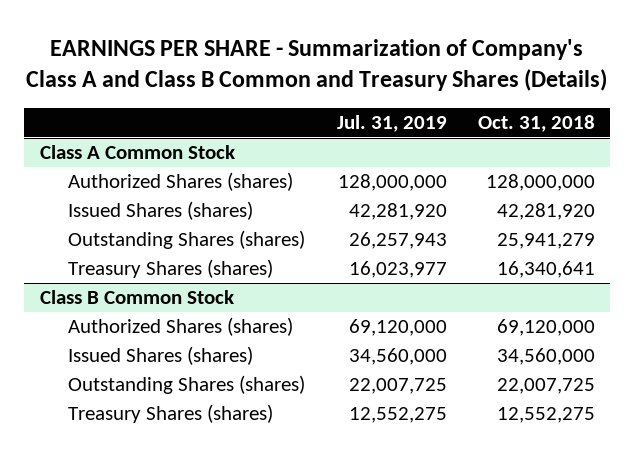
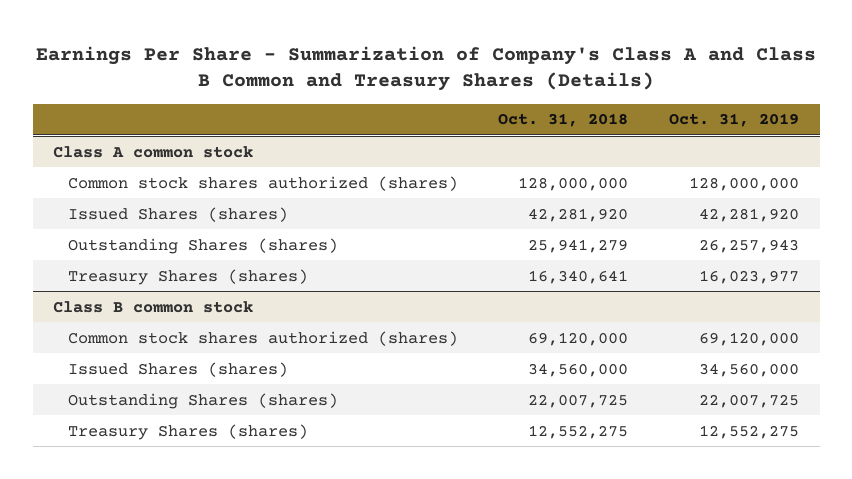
- EARNINGS PER SHARE - Summarization of Company's Class A and Class B Common and Treasury Shares (Details)
+ Earnings Per Share - Summarization of Company's Class A and Class B Common and Treasury Shares (Details)
- | Jul. 31, 2019 | Oct. 31, 2018
+ | Oct. 31, 2018 | Oct. 31, 2019
- Class A Common Stock
- Authorized Shares (shares) | 128,000,000 | 128,000,000
+ Class A common stock
+ Common stock shares authorized (shares) | 128,000,000 | 128,000,000
- Class B Common Stock
- Authorized Shares (shares) | 69,120,000 | 69,120,000
+ Class B common stock
+ Common stock shares authorized (shares) | 69,120,000 | 69,120,000

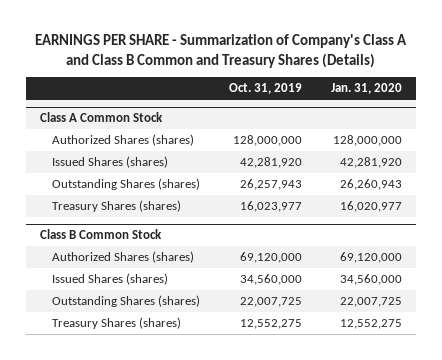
- Earnings Per Share - Summarization of Company's Class A and Class B Common and Treasury Shares (Details)
+ EARNINGS PER SHARE - Summarization of Company's Class A and Class B Common and Treasury Shares (Details)
- | Oct. 31, 2018 | Oct. 31, 2019
+ | Oct. 31, 2019 | Jan. 31, 2020
- Class A common stock
- Common stock shares authorized (shares) | 128,000,000 | 128,000,000
+ Class A Common Stock
+ Authorized Shares (shares) | 128,000,000 | 128,000,000
- Class B common stock
- Common stock shares authorized (shares) | 69,120,000 | 69,120,000
+ Class B Common Stock
+ Authorized Shares (shares) | 69,120,000 | 69,120,000

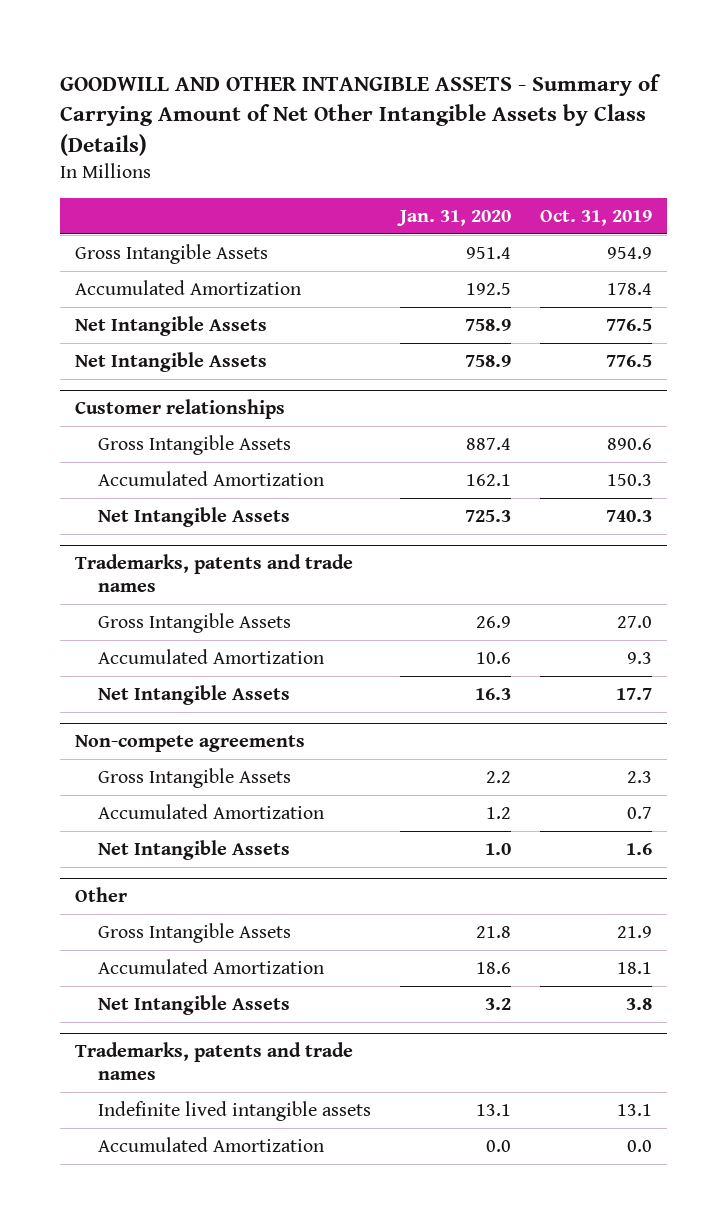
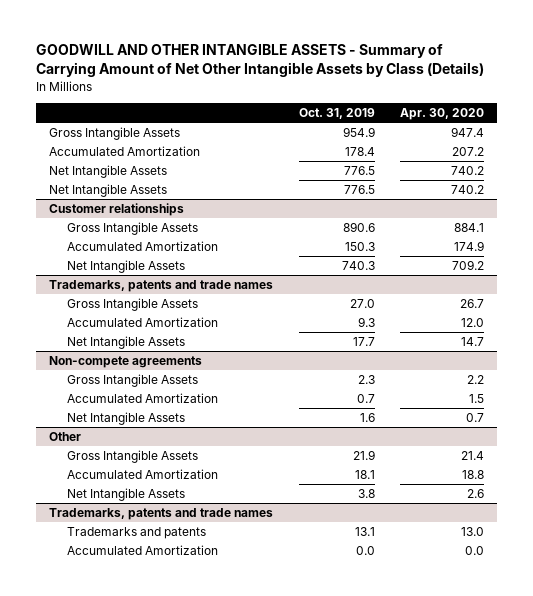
- | Jan. 31, 2020 | Oct. 31, 2019
+ | Oct. 31, 2019 | Apr. 30, 2020
@ Trademarks, patents and trade names
- Indefinite lived intangible assets | 13.1 | 13.1
+ Trademarks and patents | 13.1 | 13.0

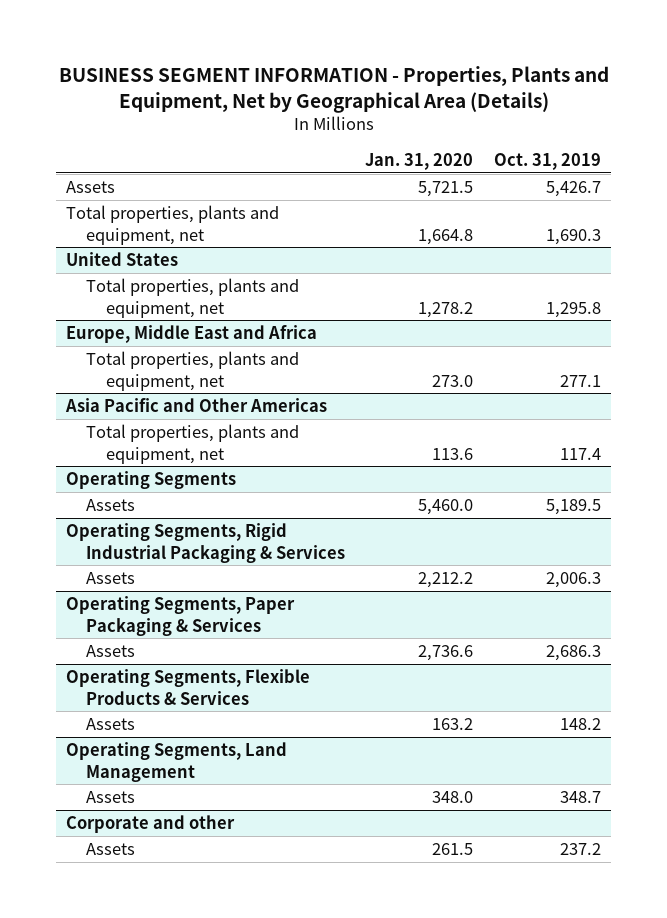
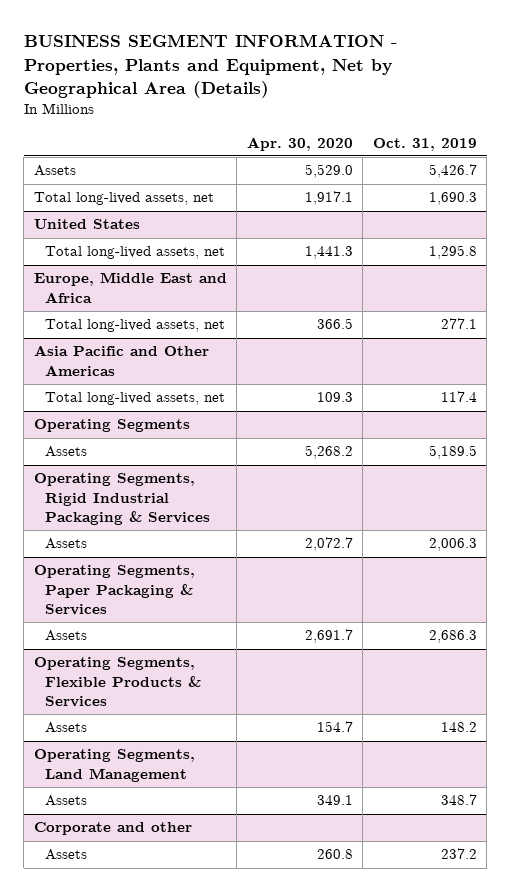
- | Jan. 31, 2020 | Oct. 31, 2019
+ | Apr. 30, 2020 | Oct. 31, 2019
- Total properties, plants and equipment, net | 1,664.8 | 1,690.3
+ Total long-lived assets, net | 1,917.1 | 1,690.3
@ United States
- Total properties, plants and equipment, net | 1,278.2 | 1,295.8
+ Total long-lived assets, net | 1,441.3 | 1,295.8
@ Europe, Middle East and Africa
- Total properties, plants and equipment, net | 273.0 | 277.1
+ Total long-lived assets, net | 366.5 | 277.1
@ Asia Pacific and Other Americas
- Total properties, plants and equipment, net | 113.6 | 117.4
+ Total long-lived assets, net | 109.3 | 117.4

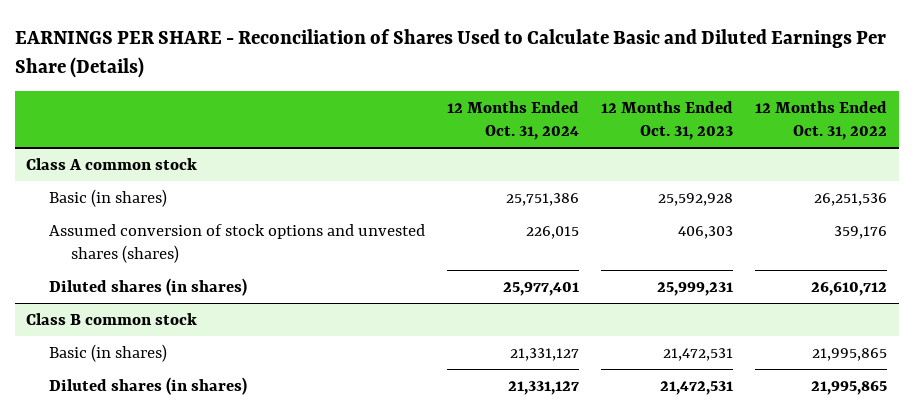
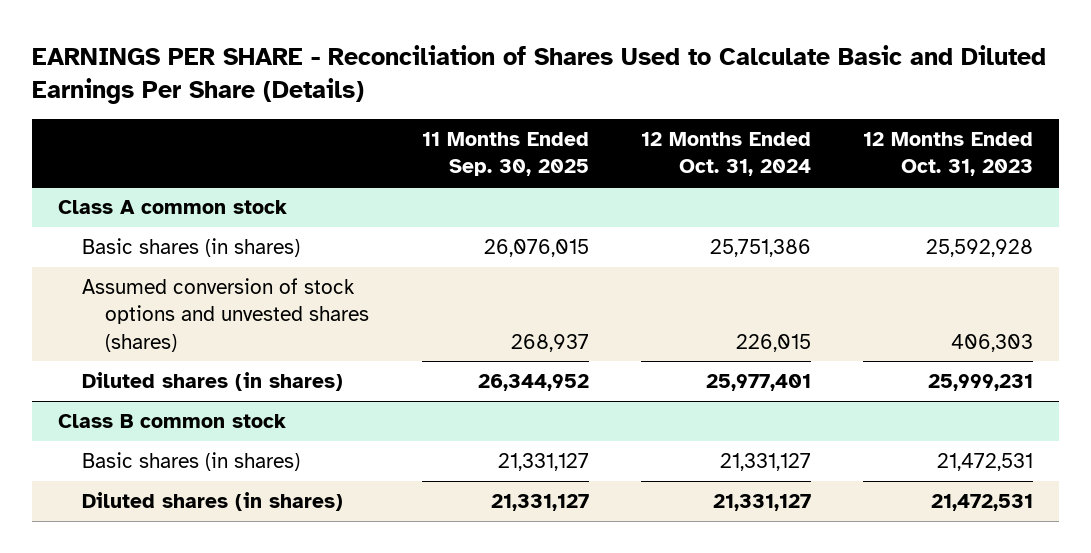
- | 12 Months Ended Oct. 31, 2024 | 12 Months Ended Oct. 31, 2023 | 12 Months Ended Oct. 31, 2022
+ | 11 Months Ended Sep. 30, 2025 | 12 Months Ended Oct. 31, 2024 | 12 Months Ended Oct. 31, 2023
@ Class A common stock
- Basic (in shares) | 25,751,386 | 25,592,928 | 26,251,536
+ Basic shares (in shares) | 26,076,015 | 25,751,386 | 25,592,928
@ Class B common stock
- Basic (in shares) | 21,331,127 | 21,472,531 | 21,995,865
+ Basic shares (in shares) | 21,331,127 | 21,331,127 | 21,472,531

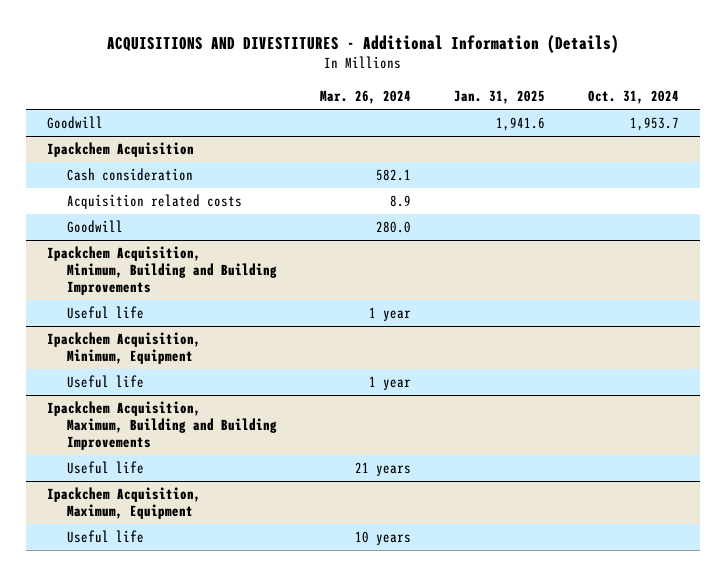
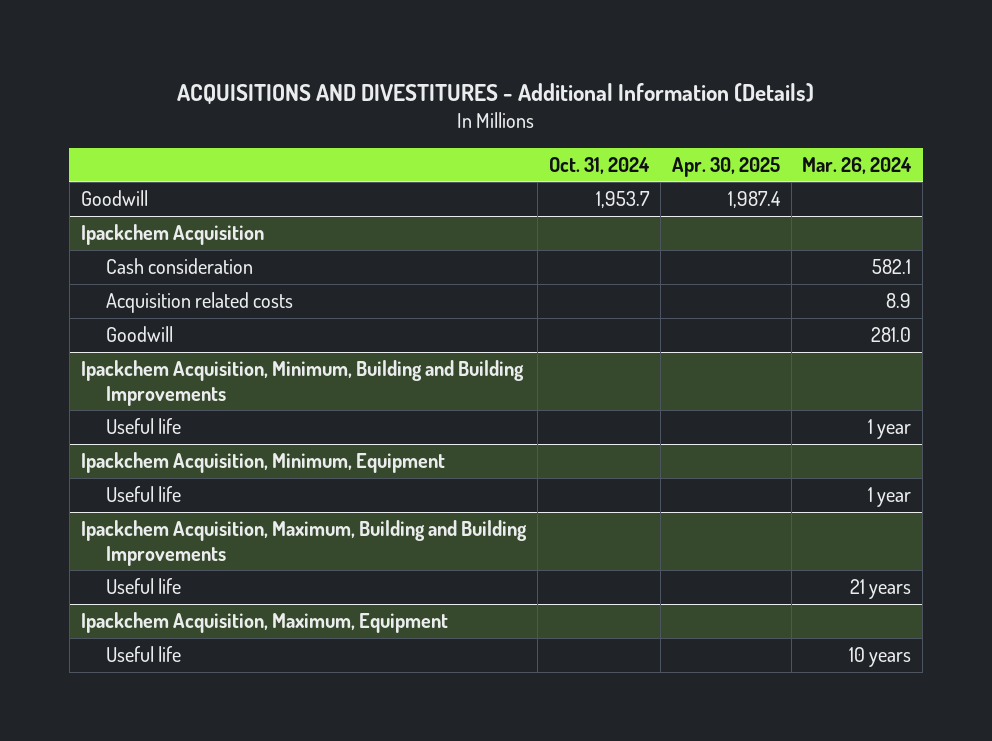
- | Mar. 26, 2024 | Jan. 31, 2025 | Oct. 31, 2024
+ | Oct. 31, 2024 | Apr. 30, 2025 | Mar. 26, 2024
@ Ipackchem Acquisition
- Goodwill | 280.0 | |
+ Goodwill | | | 281.0

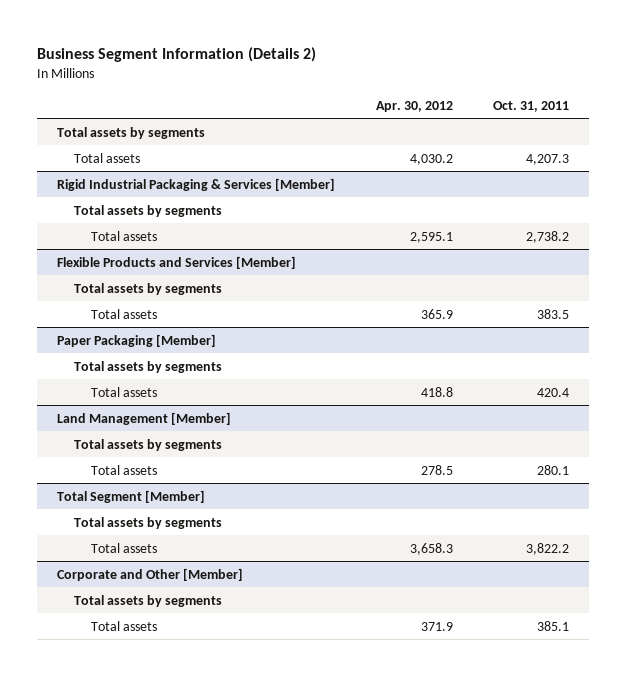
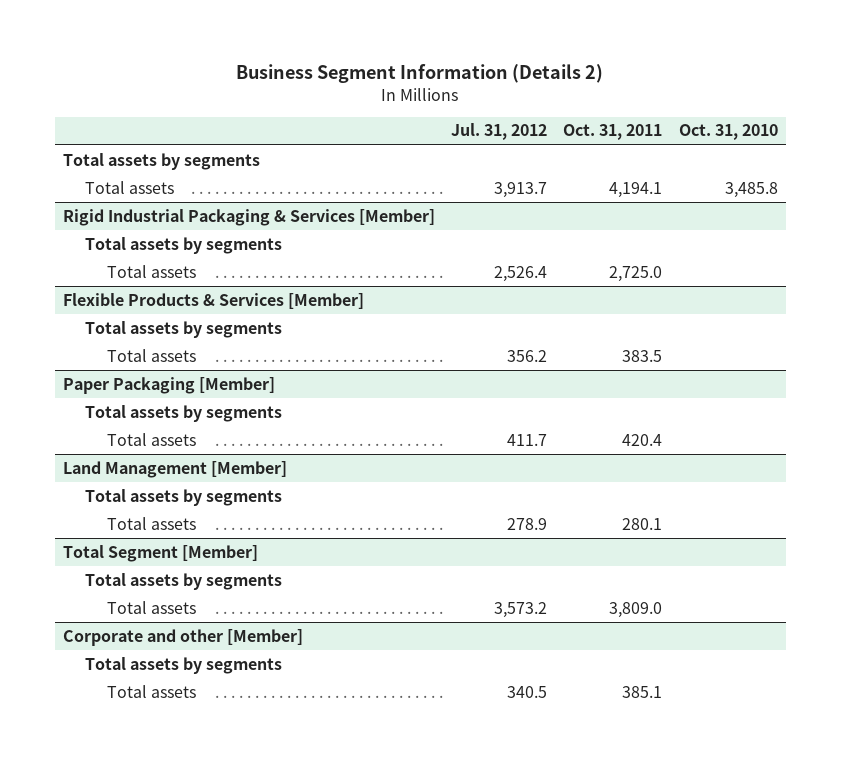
- | Apr. 30, 2012 | Oct. 31, 2011
+ | Jul. 31, 2012 | Oct. 31, 2011 | Oct. 31, 2010
- Total assets | 4,030.2 | 4,207.3
+ Total assets | 3,913.7 | 4,194.1 | 3,485.8
@ Rigid Industrial Packaging & Services [Member]
- Total assets | 2,595.1 | 2,738.2
- Flexible Products and Services [Member]
@ Rigid Industrial Packaging & Services [Member]
+ Total assets | 2,526.4 | 2,725.0 |
+ Flexible Products & Services [Member]
@ Total Segment [Member]
- Total assets | 3,658.3 | 3,822.2
- Corporate and Other [Member]
@ Total Segment [Member]
+ Total assets | 3,573.2 | 3,809.0 |
+ Corporate and other [Member]

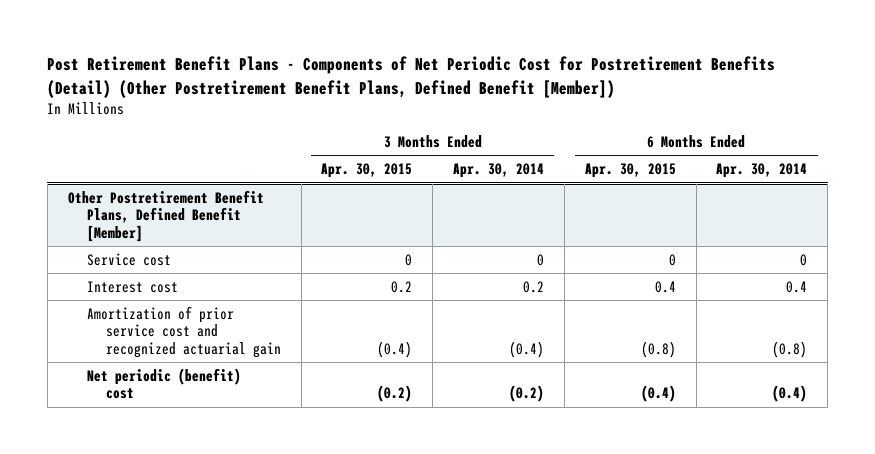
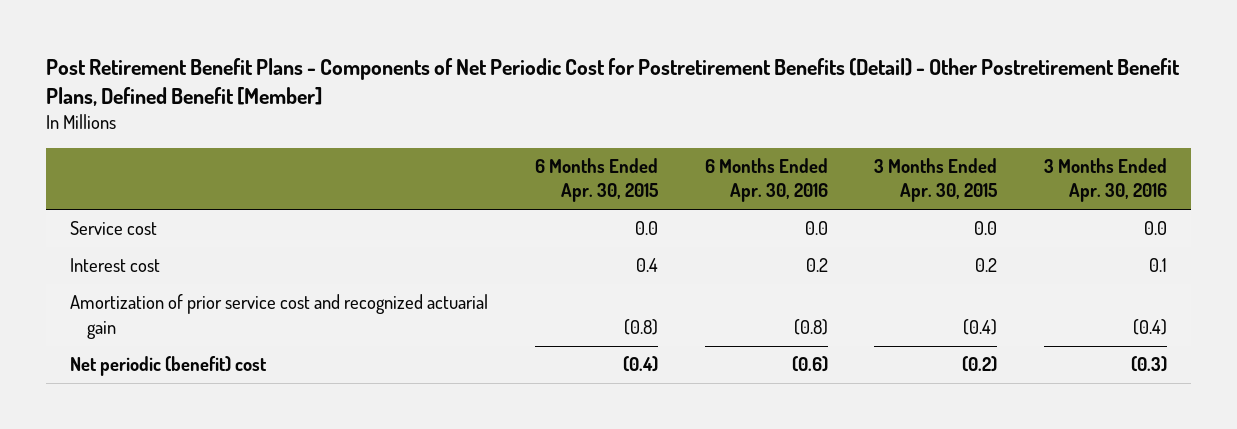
- Post Retirement Benefit Plans - Components of Net Periodic Cost for Postretirement Benefits (Detail) (Other Postretirement Benefit Plans, Defined Benefit [Member])
+ Post Retirement Benefit Plans - Components of Net Periodic Cost for Postretirement Benefits (Detail) - Other Postretirement Benefit Plans, Defined Benefit [Member]
- | 3 Months Ended Apr. 30, 2015 | 3 Months Ended Apr. 30, 2014 | 6 Months Ended Apr. 30, 2015 | 6 Months Ended Apr. 30, 2014
+ | 6 Months Ended Apr. 30, 2015 | 6 Months Ended Apr. 30, 2016 | 3 Months Ended Apr. 30, 2015 | 3 Months Ended Apr. 30, 2016
- Other Postretirement Benefit Plans, Defined Benefit [Member]
- Service cost | 0 | 0 | 0 | 0
+ Service cost | 0.0 | 0.0 | 0.0 | 0.0

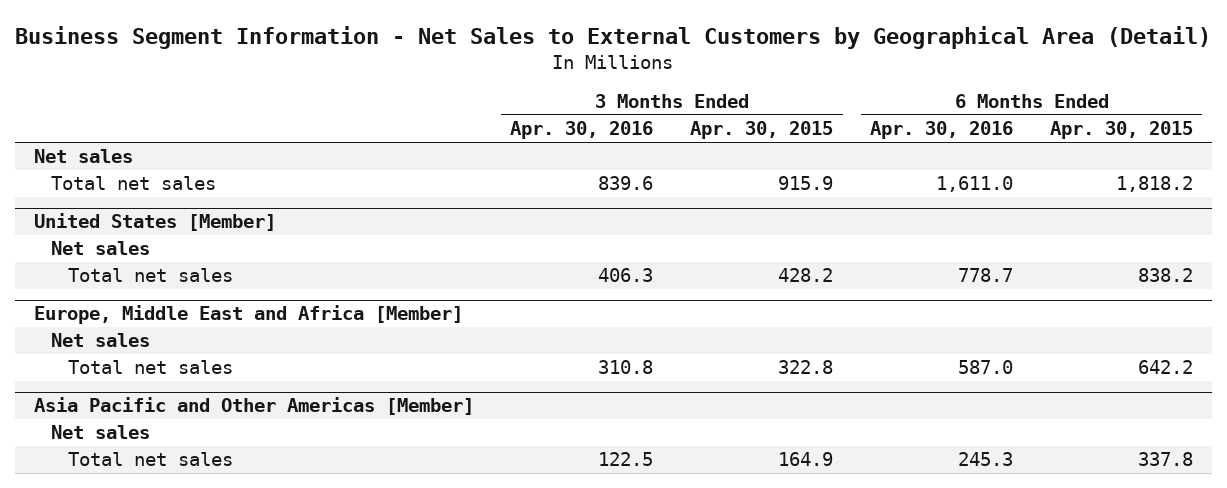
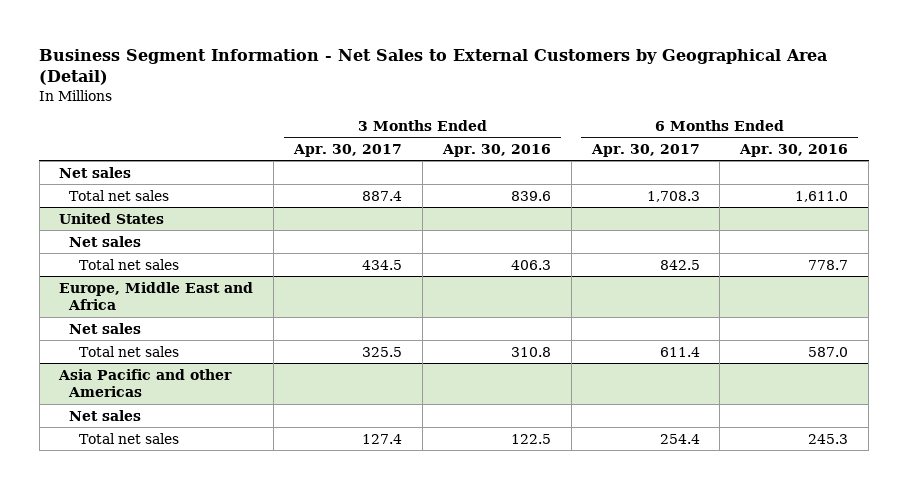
- | 3 Months Ended Apr. 30, 2016 | 3 Months Ended Apr. 30, 2015 | 6 Months Ended Apr. 30, 2016 | 6 Months Ended Apr. 30, 2015
+ | 3 Months Ended Apr. 30, 2017 | 3 Months Ended Apr. 30, 2016 | 6 Months Ended Apr. 30, 2017 | 6 Months Ended Apr. 30, 2016
- United States [Member]
+ United States
- Europe, Middle East and Africa [Member]
+ Europe, Middle East and Africa
- Asia Pacific and Other Americas [Member]
+ Asia Pacific and other Americas

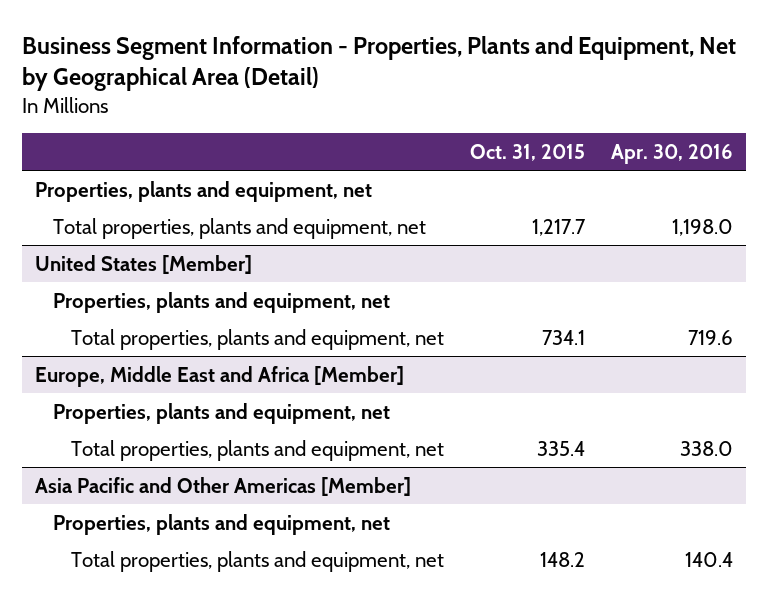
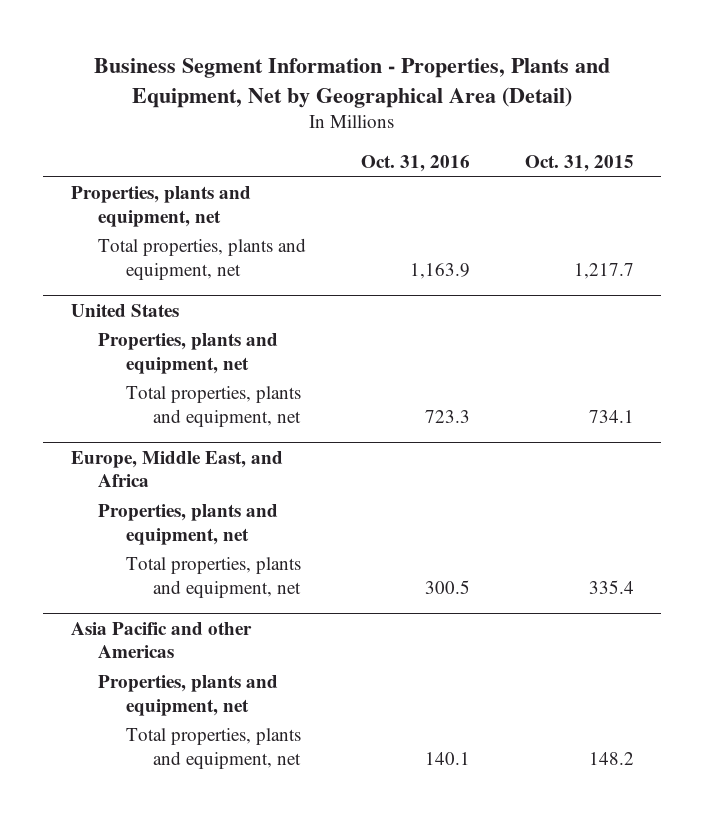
- | Oct. 31, 2015 | Apr. 30, 2016
+ | Oct. 31, 2016 | Oct. 31, 2015
- United States [Member]
+ United States
- Europe, Middle East and Africa [Member]
+ Europe, Middle East, and Africa
- Asia Pacific and Other Americas [Member]
+ Asia Pacific and other Americas

